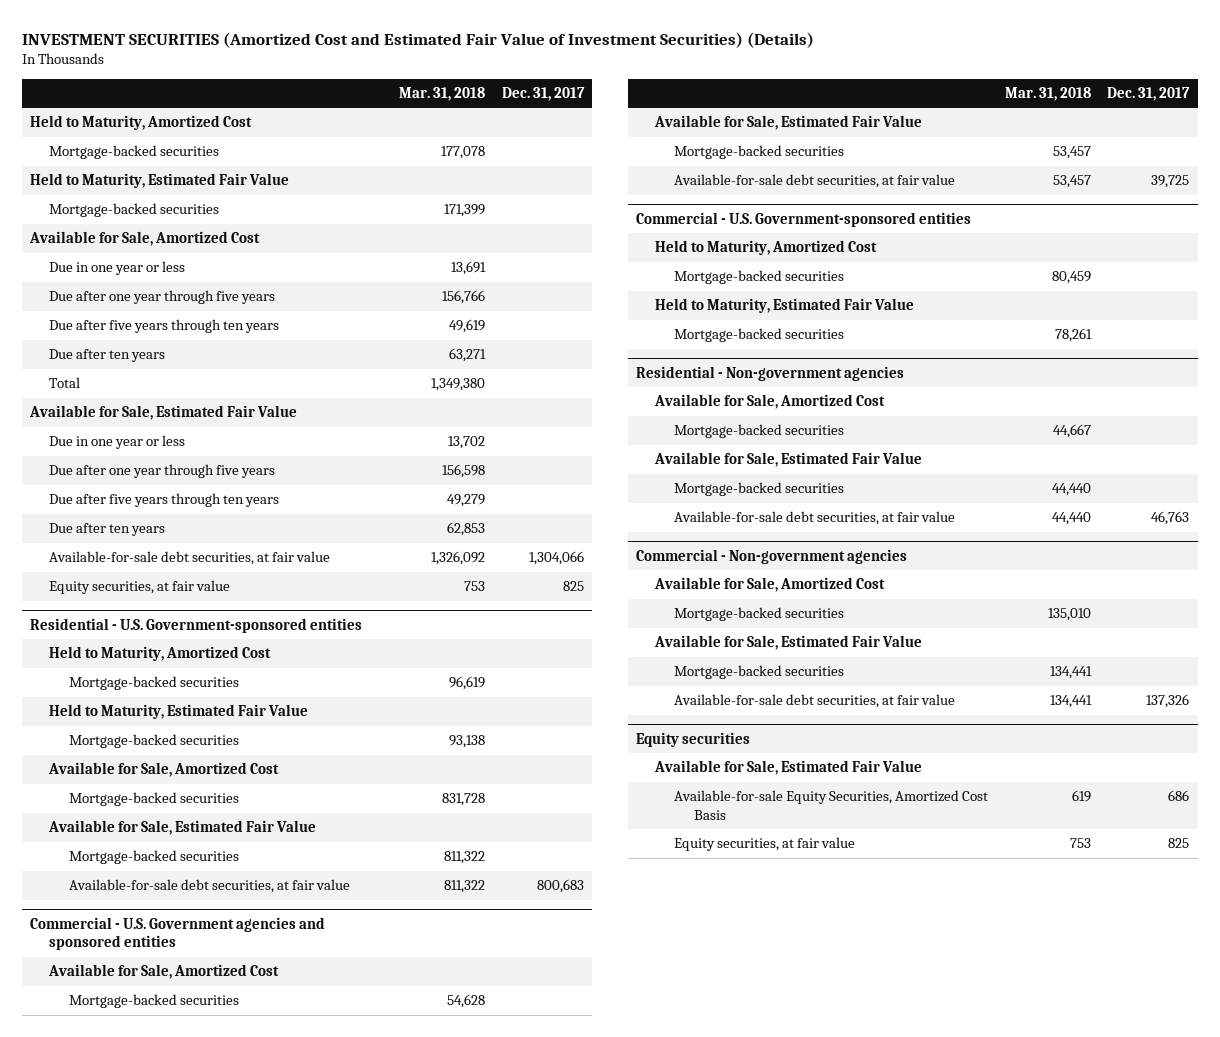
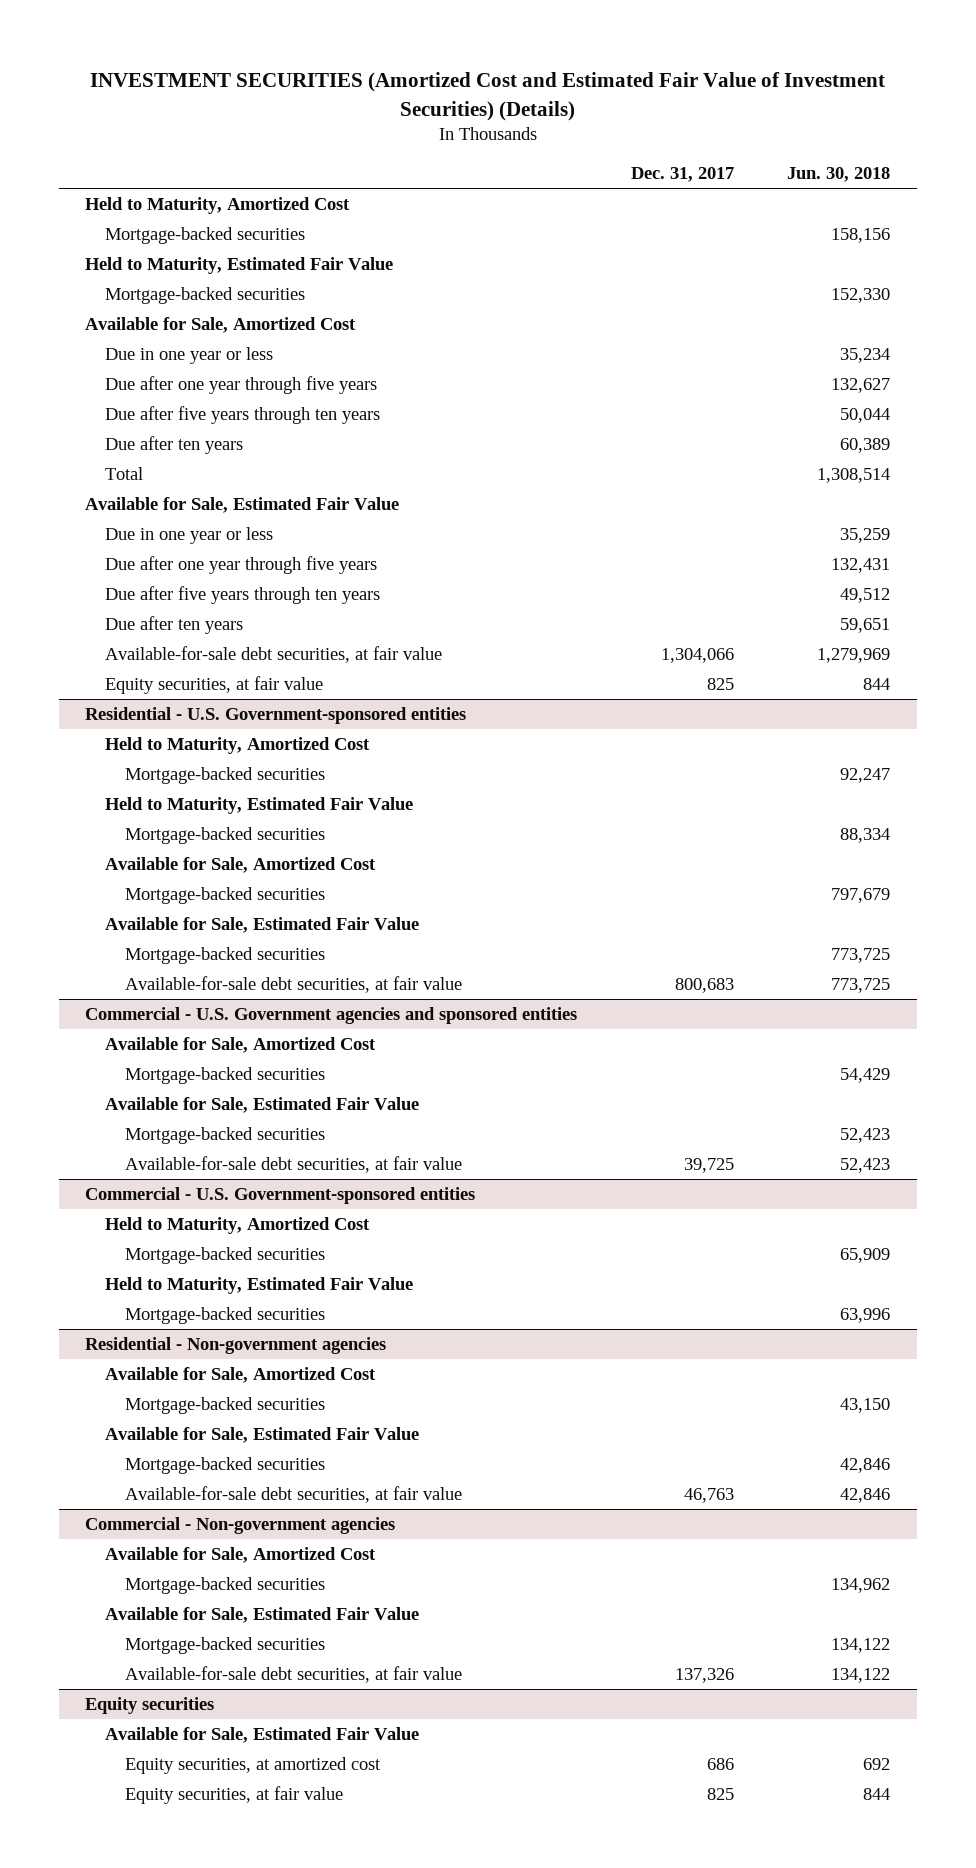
- | Mar. 31, 2018 | Dec. 31, 2017
+ | Dec. 31, 2017 | Jun. 30, 2018
@ Equity securities
- Available-for-sale Equity Securities, Amortized Cost Basis | 619 | 686
+ Equity securities, at amortized cost | 686 | 692

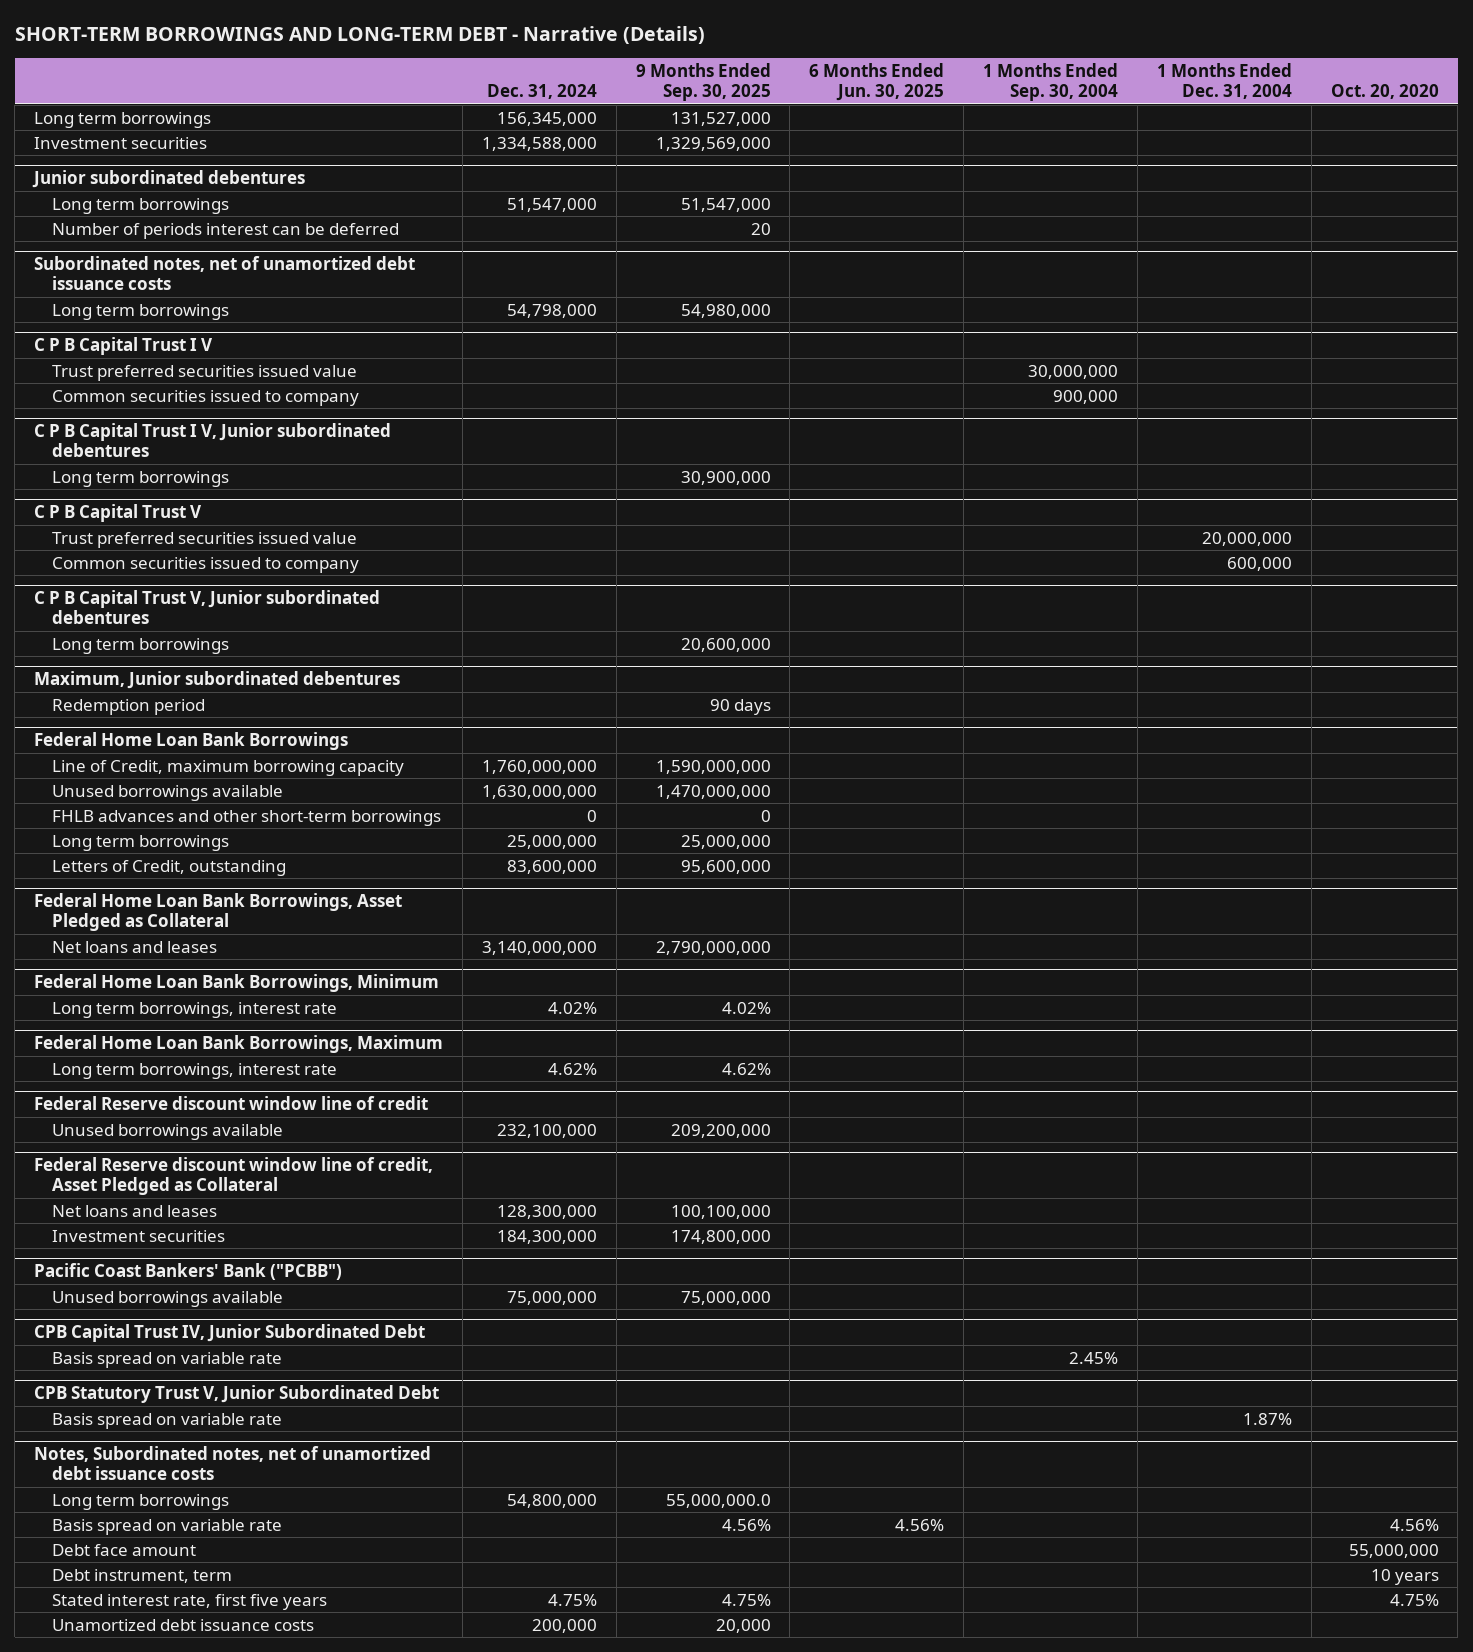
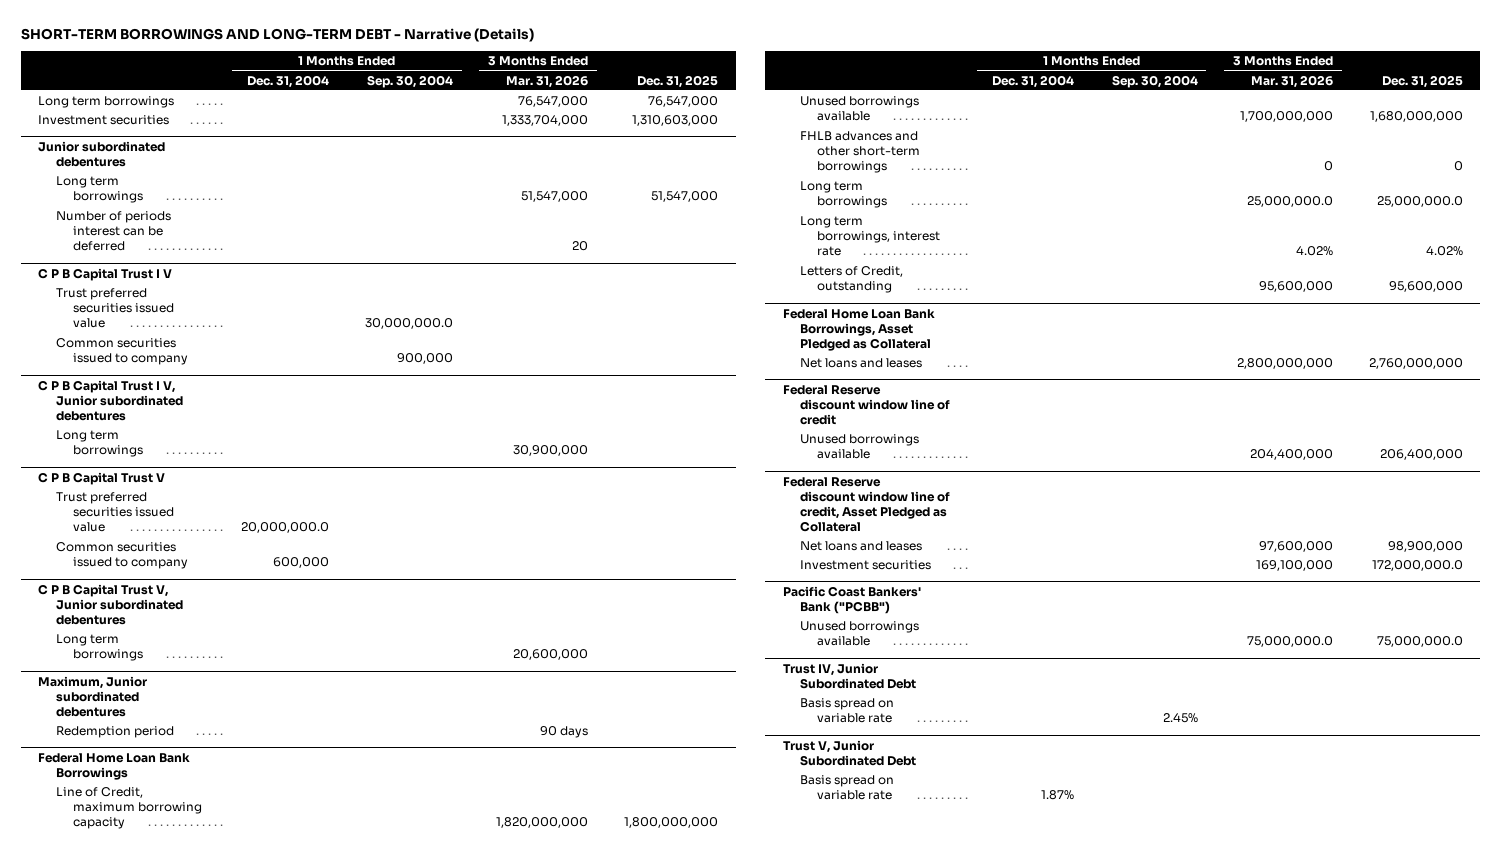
- | Dec. 31, 2024 | 9 Months Ended Sep. 30, 2025 | 6 Months Ended Jun. 30, 2025 | 1 Months Ended Sep. 30, 2004 | 1 Months Ended Dec. 31, 2004 | Oct. 20, 2020
+ | 1 Months Ended Dec. 31, 2004 | 1 Months Ended Sep. 30, 2004 | 3 Months Ended Mar. 31, 2026 | Dec. 31, 2025
- Subordinated notes, net of unamortized debt issuance costs
- Long term borrowings | 54,798,000 | 54,980,000 | | | |
@ C P B Capital Trust I V
- Trust preferred securities issued value | | | | 30,000,000 | |
+ Trust preferred securities issued value | | 30,000,000.0 | |
@ C P B Capital Trust V
- Trust preferred securities issued value | | | | | 20,000,000 |
+ Trust preferred securities issued value | 20,000,000.0 | | |
@ Federal Home Loan Bank Borrowings
+ Long term borrowings, interest rate | | | 4.02% | 4.02%
- Federal Home Loan Bank Borrowings, Minimum
- Long term borrowings, interest rate | 4.02% | 4.02% | | | |
- Federal Home Loan Bank Borrowings, Maximum
- Long term borrowings, interest rate | 4.62% | 4.62% | | | |
- CPB Capital Trust IV, Junior Subordinated Debt
+ Trust IV, Junior Subordinated Debt
- CPB Statutory Trust V, Junior Subordinated Debt
+ Trust V, Junior Subordinated Debt
- Notes, Subordinated notes, net of unamortized debt issuance costs
- Long term borrowings | 54,800,000 | 55,000,000.0 | | | |
- Basis spread on variable rate | | 4.56% | 4.56% | | | 4.56%
- Debt face amount | | | | | | 55,000,000
- Debt instrument, term | | | | | | 10 years
- Stated interest rate, first five years | 4.75% | 4.75% | | | | 4.75%
- Unamortized debt issuance costs | 200,000 | 20,000 | | | |

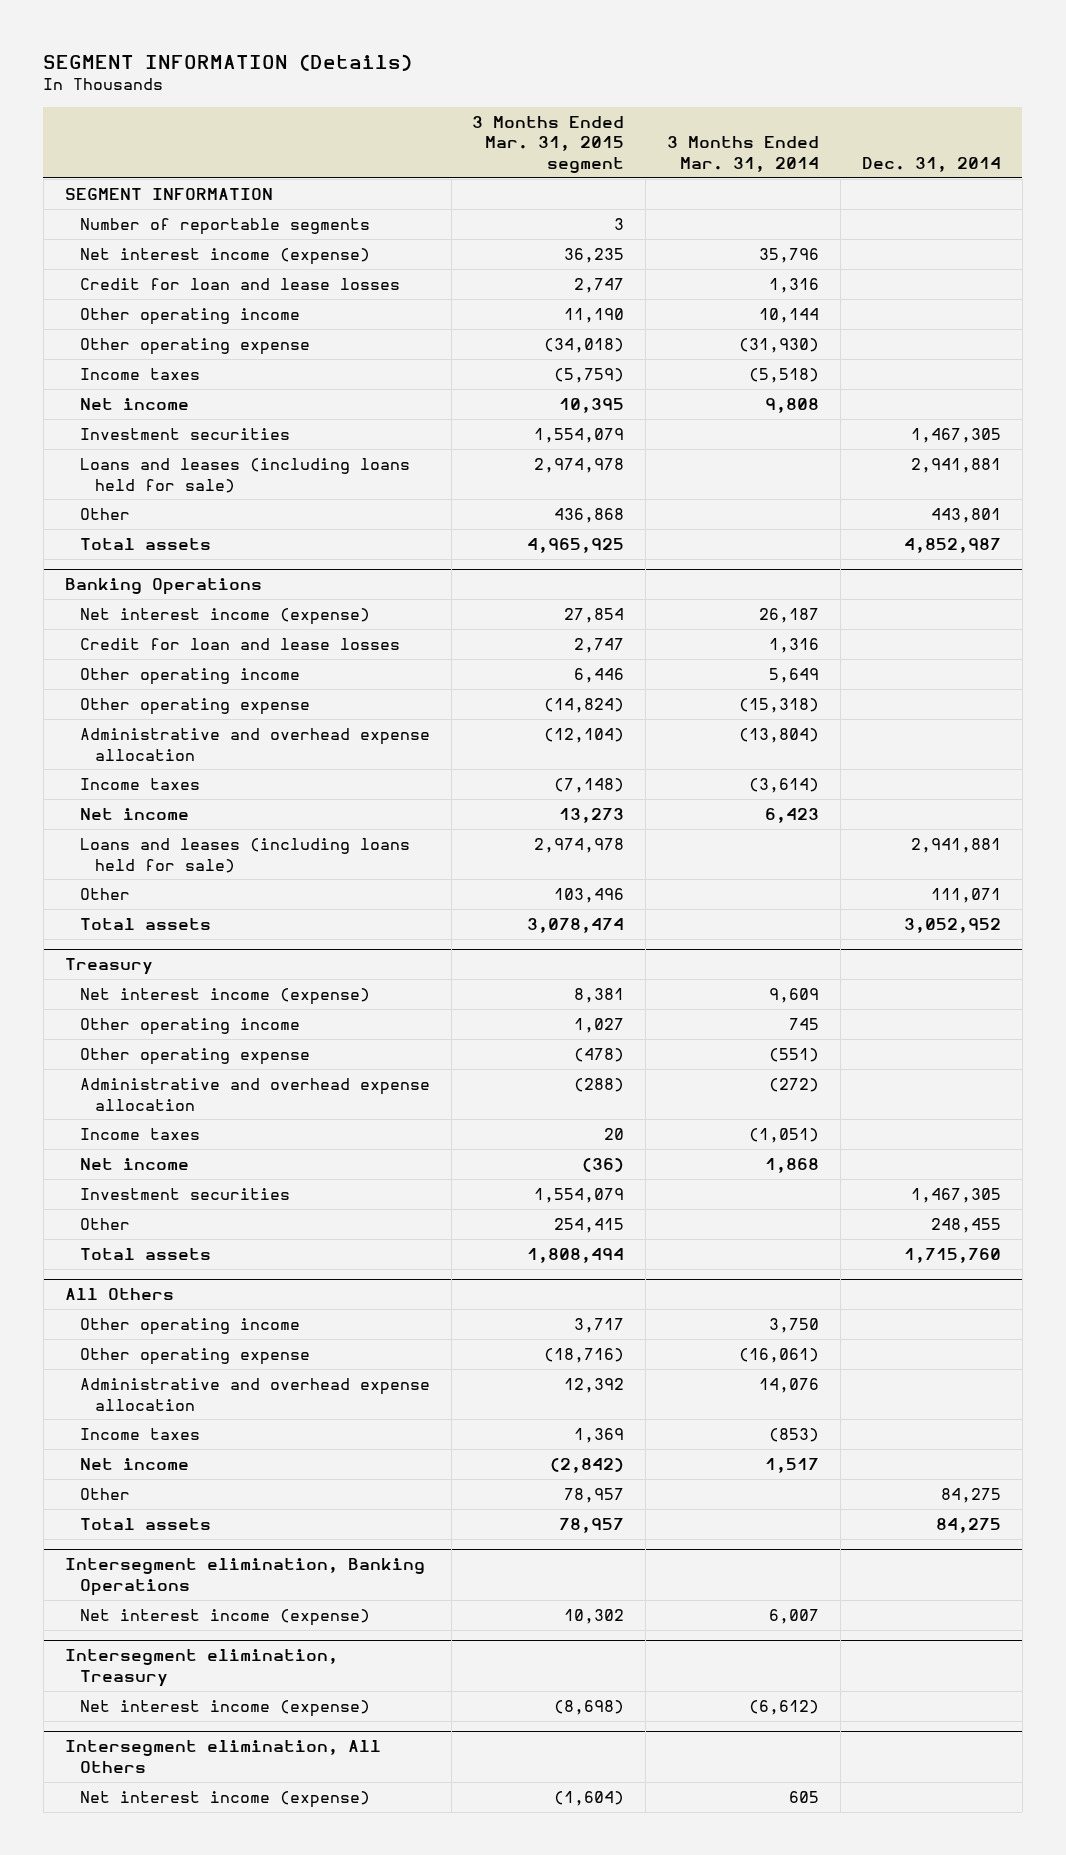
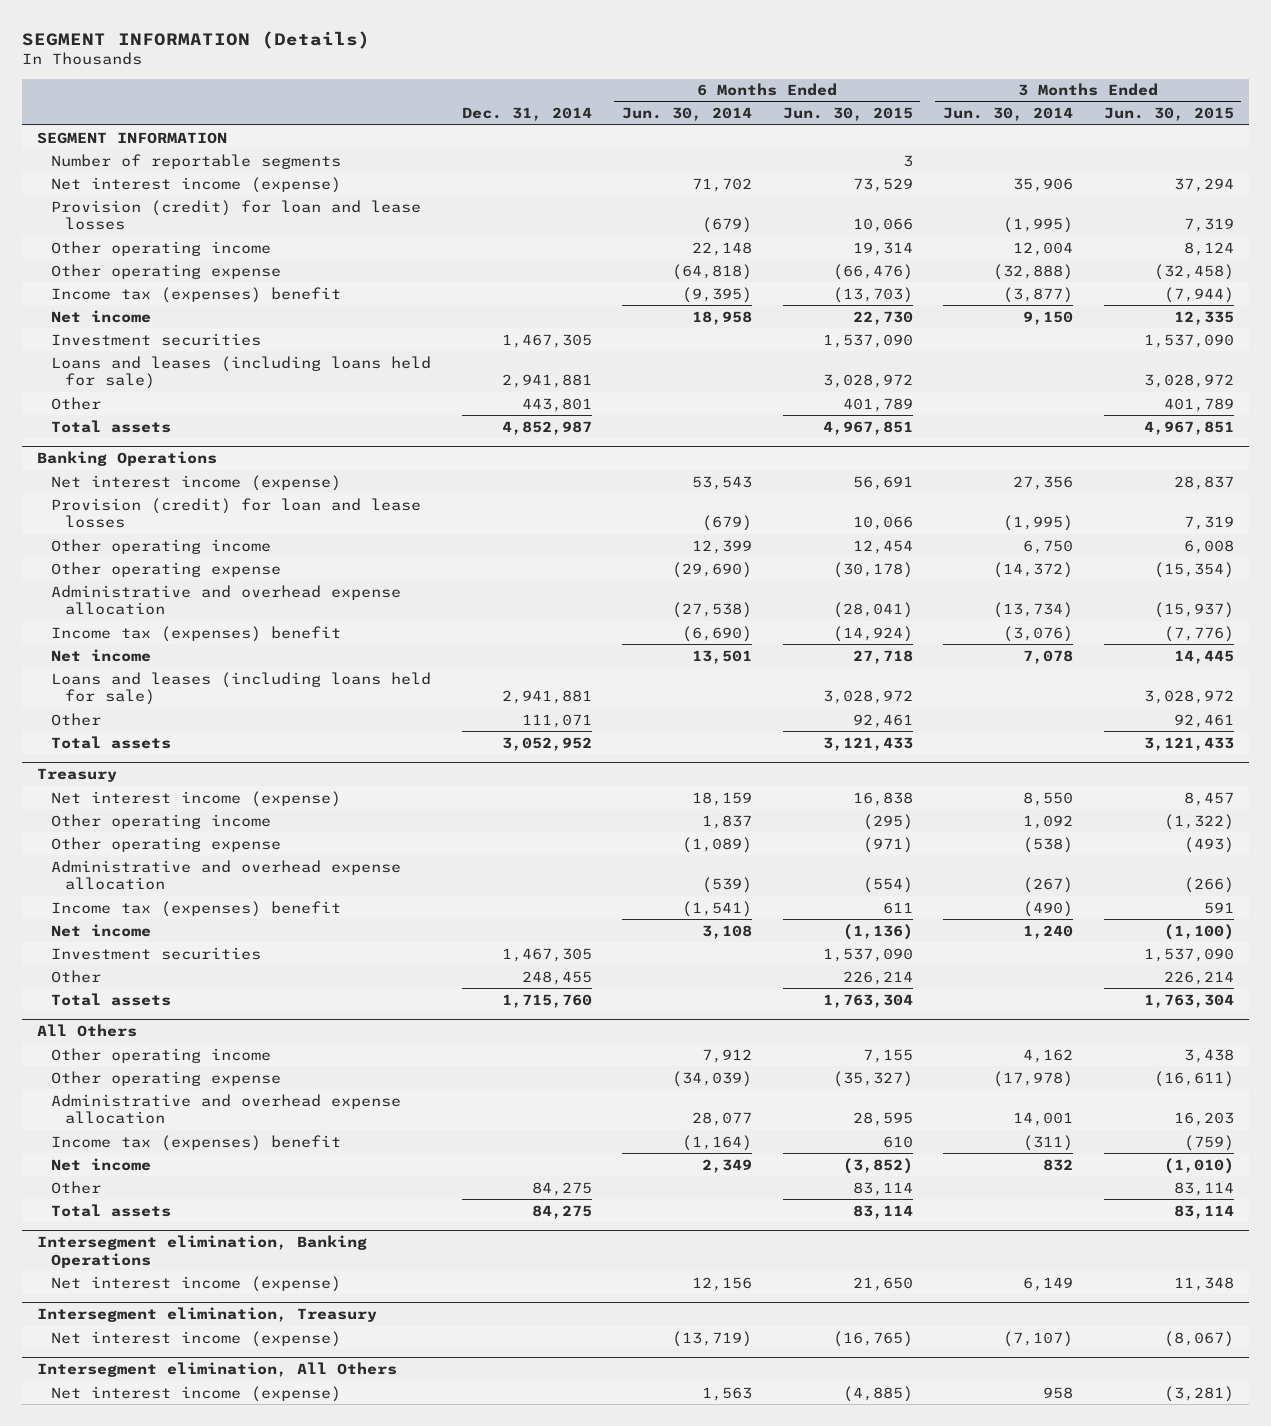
- | 3 Months Ended Mar. 31, 2015 segment | 3 Months Ended Mar. 31, 2014 | Dec. 31, 2014
+ | Dec. 31, 2014 | 6 Months Ended Jun. 30, 2014 | 6 Months Ended Jun. 30, 2015 | 3 Months Ended Jun. 30, 2014 | 3 Months Ended Jun. 30, 2015
- Credit for loan and lease losses | 2,747 | 1,316 |
+ Provision (credit) for loan and lease losses | | (679) | 10,066 | (1,995) | 7,319
- Income taxes | (5,759) | (5,518) |
+ Income tax (expenses) benefit | | (9,395) | (13,703) | (3,877) | (7,944)
@ Banking Operations
- Credit for loan and lease losses | 2,747 | 1,316 |
+ Provision (credit) for loan and lease losses | | (679) | 10,066 | (1,995) | 7,319
- Income taxes | (7,148) | (3,614) |
+ Income tax (expenses) benefit | | (6,690) | (14,924) | (3,076) | (7,776)
@ Treasury
- Income taxes | 20 | (1,051) |
+ Income tax (expenses) benefit | | (1,541) | 611 | (490) | 591
@ All Others
- Income taxes | 1,369 | (853) |
+ Income tax (expenses) benefit | | (1,164) | 610 | (311) | (759)

